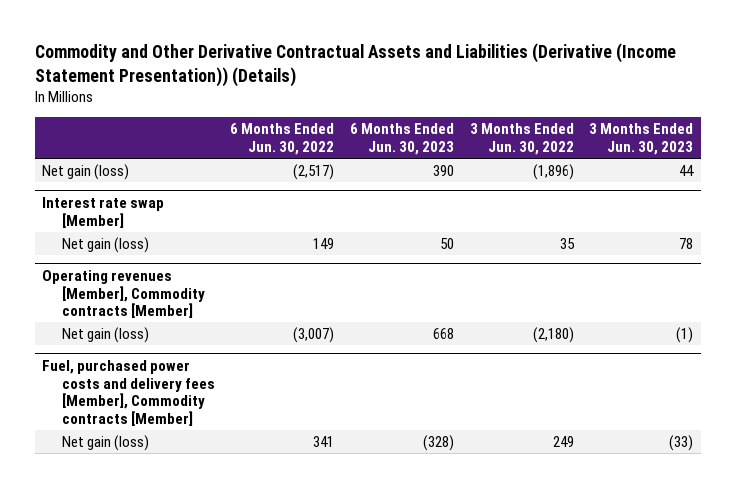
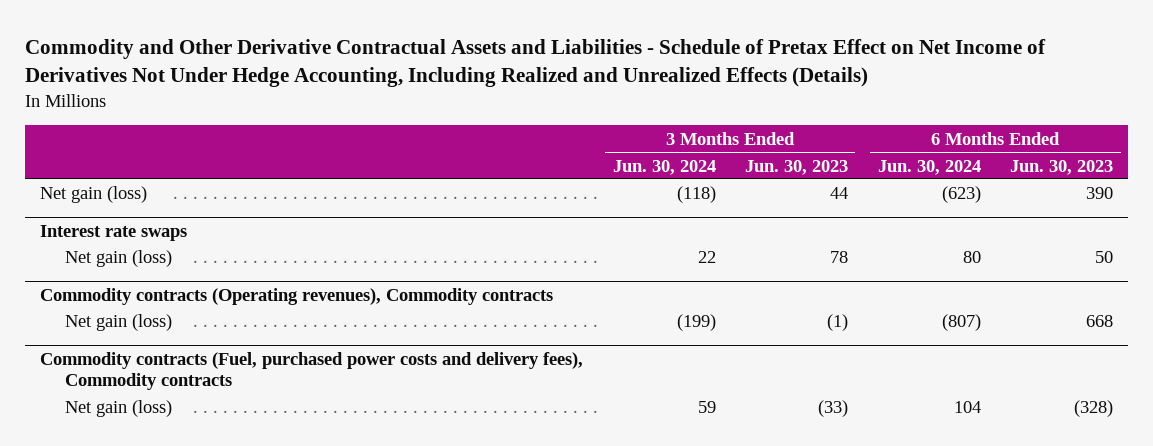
- Commodity and Other Derivative Contractual Assets and Liabilities (Derivative (Income Statement Presentation)) (Details)
+ Commodity and Other Derivative Contractual Assets and Liabilities - Schedule of Pretax Effect on Net Income of Derivatives Not Under Hedge Accounting, Including Realized and Unrealized Effects (Details)
- | 6 Months Ended Jun. 30, 2022 | 6 Months Ended Jun. 30, 2023 | 3 Months Ended Jun. 30, 2022 | 3 Months Ended Jun. 30, 2023
+ | 3 Months Ended Jun. 30, 2024 | 3 Months Ended Jun. 30, 2023 | 6 Months Ended Jun. 30, 2024 | 6 Months Ended Jun. 30, 2023
- Interest rate swap [Member]
+ Interest rate swaps
- Operating revenues [Member], Commodity contracts [Member]
+ Commodity contracts (Operating revenues), Commodity contracts
- Fuel, purchased power costs and delivery fees [Member], Commodity contracts [Member]
+ Commodity contracts (Fuel, purchased power costs and delivery fees), Commodity contracts

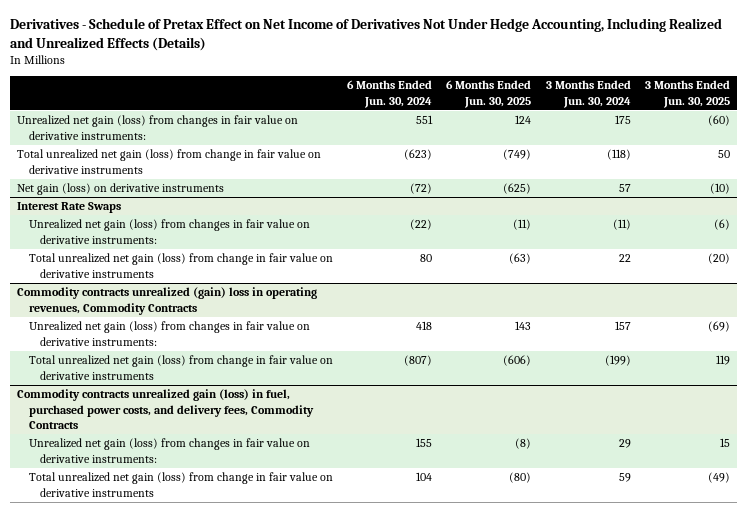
- Commodity and Other Derivative Contractual Assets and Liabilities - Schedule of Pretax Effect on Net Income of Derivatives Not Under Hedge Accounting, Including Realized and Unrealized Effects (Details)
+ Derivatives - Schedule of Pretax Effect on Net Income of Derivatives Not Under Hedge Accounting, Including Realized and Unrealized Effects (Details)
- | 3 Months Ended Jun. 30, 2024 | 3 Months Ended Jun. 30, 2023 | 6 Months Ended Jun. 30, 2024 | 6 Months Ended Jun. 30, 2023
+ | 6 Months Ended Jun. 30, 2024 | 6 Months Ended Jun. 30, 2025 | 3 Months Ended Jun. 30, 2024 | 3 Months Ended Jun. 30, 2025
- Net gain (loss) | (118) | 44 | (623) | 390
- Interest rate swaps
- Net gain (loss) | 22 | 78 | 80 | 50
- Commodity contracts (Operating revenues), Commodity contracts
- Net gain (loss) | (199) | (1) | (807) | 668
- Commodity contracts (Fuel, purchased power costs and delivery fees), Commodity contracts
- Net gain (loss) | 59 | (33) | 104 | (328)
+ Unrealized net gain (loss) from changes in fair value on derivative instruments: | 551 | 124 | 175 | (60)
+ Total unrealized net gain (loss) from change in fair value on derivative instruments | (623) | (749) | (118) | 50
+ Net gain (loss) on derivative instruments | (72) | (625) | 57 | (10)
+ Interest Rate Swaps
+ Unrealized net gain (loss) from changes in fair value on derivative instruments: | (22) | (11) | (11) | (6)
+ Total unrealized net gain (loss) from change in fair value on derivative instruments | 80 | (63) | 22 | (20)
+ Commodity contracts unrealized (gain) loss in operating revenues, Commodity Contracts
+ Unrealized net gain (loss) from changes in fair value on derivative instruments: | 418 | 143 | 157 | (69)
+ Total unrealized net gain (loss) from change in fair value on derivative instruments | (807) | (606) | (199) | 119
+ Commodity contracts unrealized gain (loss) in fuel, purchased power costs, and delivery fees, Commodity Contracts
+ Unrealized net gain (loss) from changes in fair value on derivative instruments: | 155 | (8) | 29 | 15
+ Total unrealized net gain (loss) from change in fair value on derivative instruments | 104 | (80) | 59 | (49)

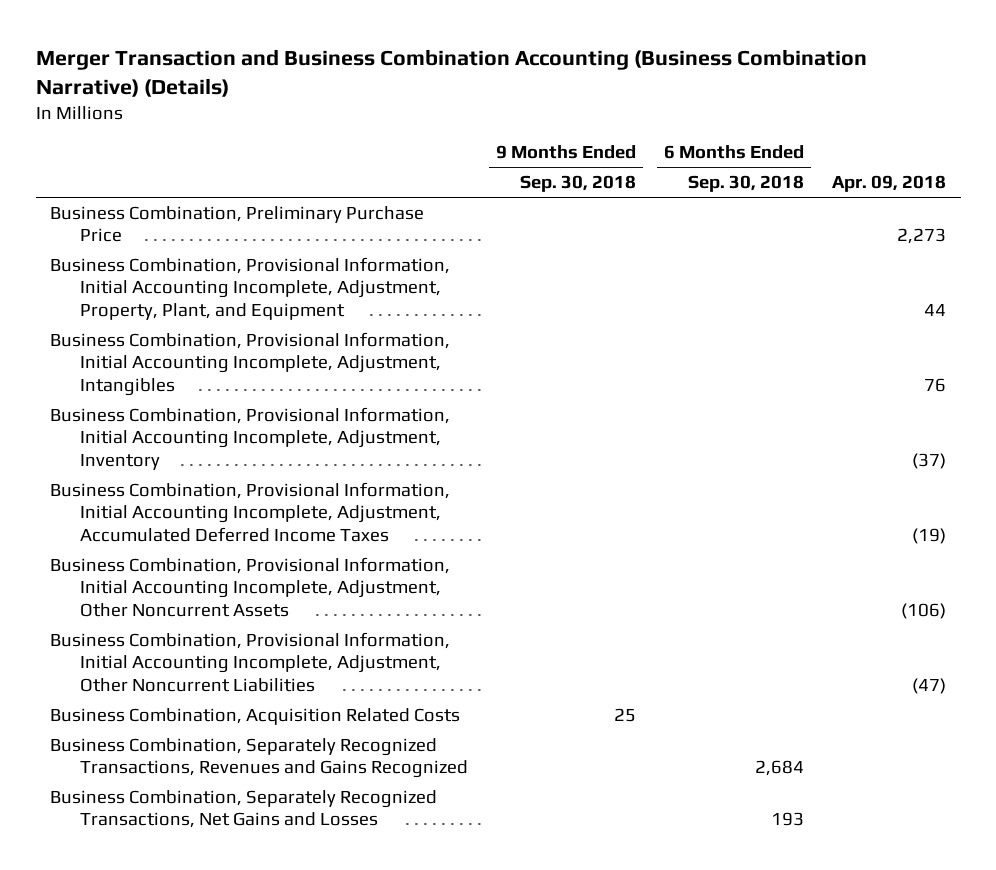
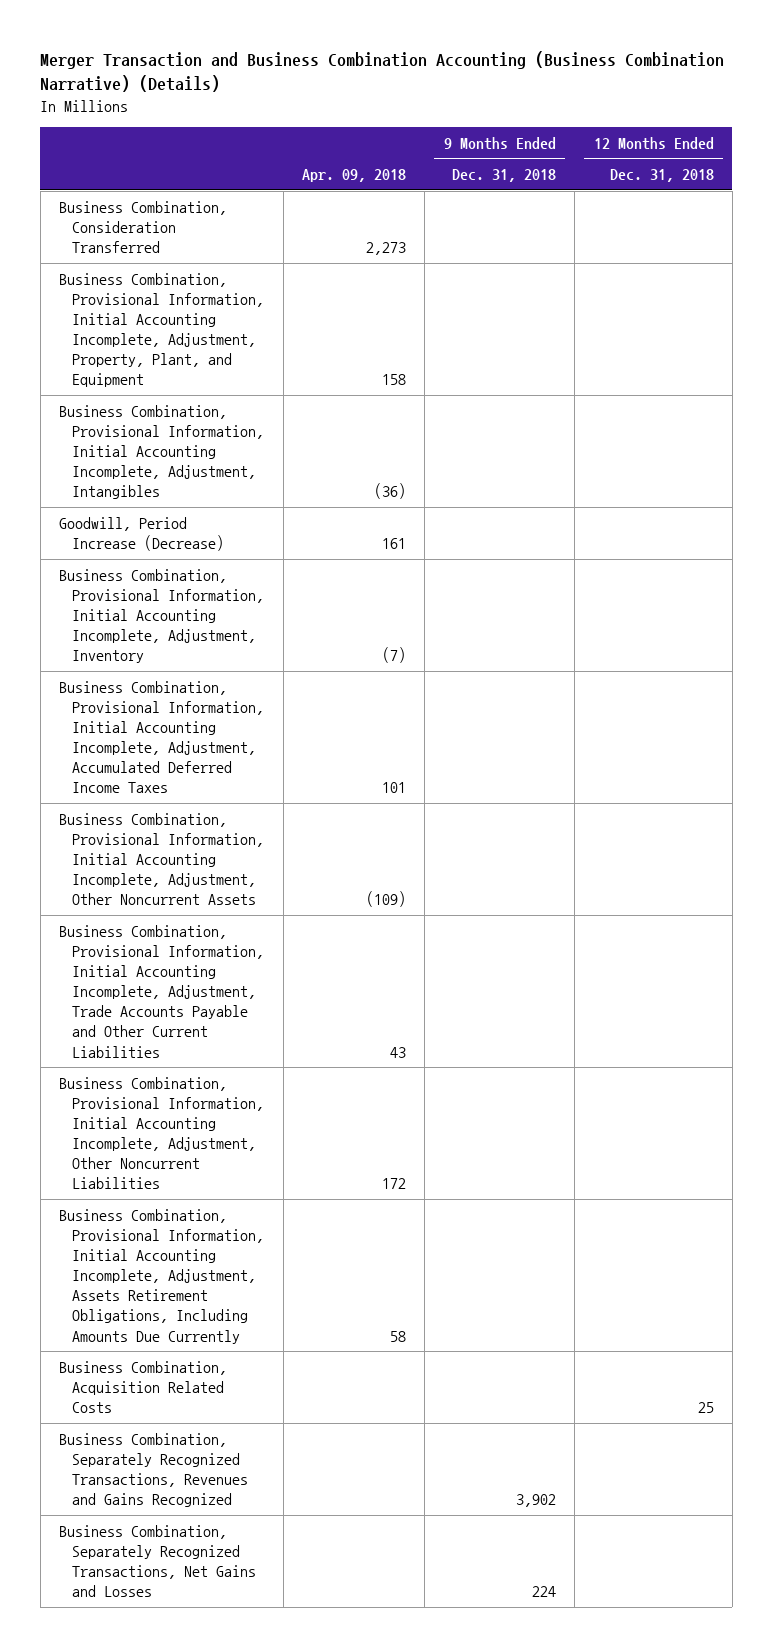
- | 9 Months Ended Sep. 30, 2018 | 6 Months Ended Sep. 30, 2018 | Apr. 09, 2018
+ | Apr. 09, 2018 | 9 Months Ended Dec. 31, 2018 | 12 Months Ended Dec. 31, 2018
- Business Combination, Preliminary Purchase Price | | | 2,273
- Business Combination, Provisional Information, Initial Accounting Incomplete, Adjustment, Property, Plant, and Equipment | | | 44
- Business Combination, Provisional Information, Initial Accounting Incomplete, Adjustment, Intangibles | | | 76
- Business Combination, Provisional Information, Initial Accounting Incomplete, Adjustment, Inventory | | | (37)
- Business Combination, Provisional Information, Initial Accounting Incomplete, Adjustment, Accumulated Deferred Income Taxes | | | (19)
- Business Combination, Provisional Information, Initial Accounting Incomplete, Adjustment, Other Noncurrent Assets | | | (106)
- Business Combination, Provisional Information, Initial Accounting Incomplete, Adjustment, Other Noncurrent Liabilities | | | (47)
+ Business Combination, Consideration Transferred | 2,273 | |
+ Business Combination, Provisional Information, Initial Accounting Incomplete, Adjustment, Property, Plant, and Equipment | 158 | |
+ Business Combination, Provisional Information, Initial Accounting Incomplete, Adjustment, Intangibles | (36) | |
+ Goodwill, Period Increase (Decrease) | 161 | |
+ Business Combination, Provisional Information, Initial Accounting Incomplete, Adjustment, Inventory | (7) | |
+ Business Combination, Provisional Information, Initial Accounting Incomplete, Adjustment, Accumulated Deferred Income Taxes | 101 | |
+ Business Combination, Provisional Information, Initial Accounting Incomplete, Adjustment, Other Noncurrent Assets | (109) | |
+ Business Combination, Provisional Information, Initial Accounting Incomplete, Adjustment, Trade Accounts Payable and Other Current Liabilities | 43 | |
+ Business Combination, Provisional Information, Initial Accounting Incomplete, Adjustment, Other Noncurrent Liabilities | 172 | |
+ Business Combination, Provisional Information, Initial Accounting Incomplete, Adjustment, Assets Retirement Obligations, Including Amounts Due Currently | 58 | |

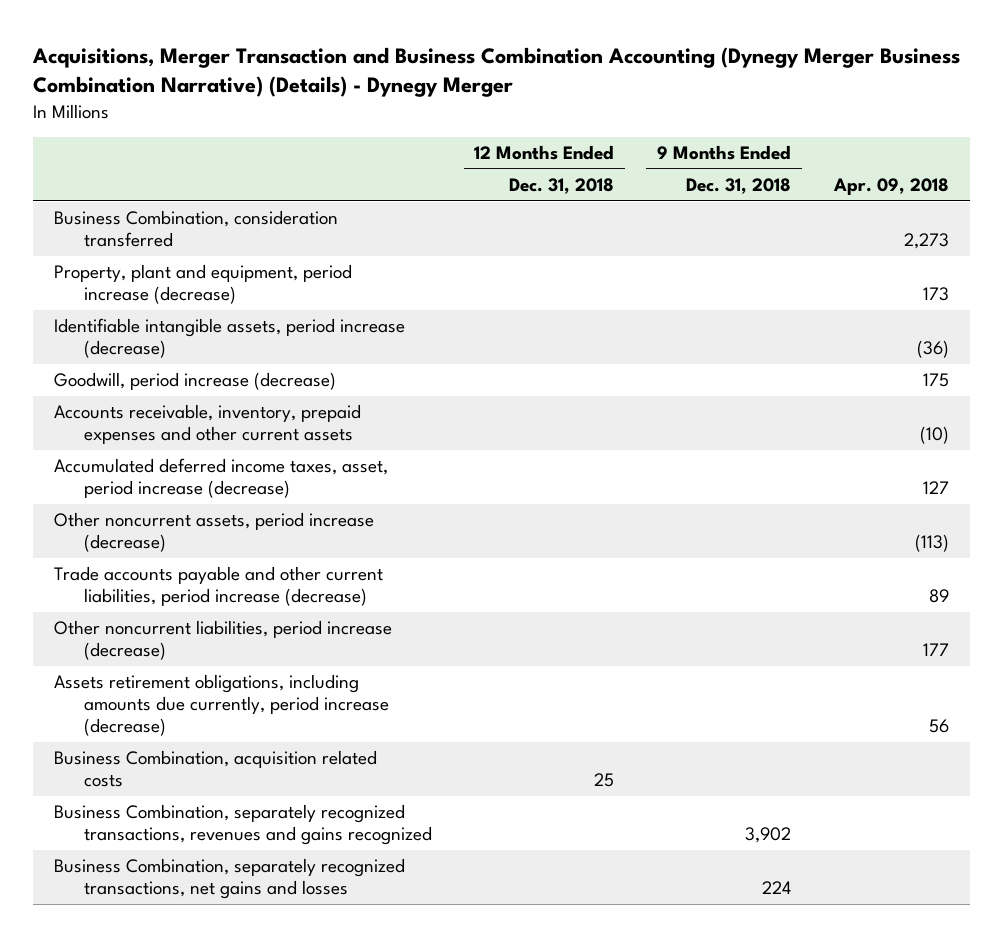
- Merger Transaction and Business Combination Accounting (Business Combination Narrative) (Details)
+ Acquisitions, Merger Transaction and Business Combination Accounting (Dynegy Merger Business Combination Narrative) (Details) - Dynegy Merger
- | Apr. 09, 2018 | 9 Months Ended Dec. 31, 2018 | 12 Months Ended Dec. 31, 2018
+ | 12 Months Ended Dec. 31, 2018 | 9 Months Ended Dec. 31, 2018 | Apr. 09, 2018
- Business Combination, Consideration Transferred | 2,273 | |
- Business Combination, Provisional Information, Initial Accounting Incomplete, Adjustment, Property, Plant, and Equipment | 158 | |
- Business Combination, Provisional Information, Initial Accounting Incomplete, Adjustment, Intangibles | (36) | |
- Goodwill, Period Increase (Decrease) | 161 | |
- Business Combination, Provisional Information, Initial Accounting Incomplete, Adjustment, Inventory | (7) | |
- Business Combination, Provisional Information, Initial Accounting Incomplete, Adjustment, Accumulated Deferred Income Taxes | 101 | |
- Business Combination, Provisional Information, Initial Accounting Incomplete, Adjustment, Other Noncurrent Assets | (109) | |
- Business Combination, Provisional Information, Initial Accounting Incomplete, Adjustment, Trade Accounts Payable and Other Current Liabilities | 43 | |
- Business Combination, Provisional Information, Initial Accounting Incomplete, Adjustment, Other Noncurrent Liabilities | 172 | |
- Business Combination, Provisional Information, Initial Accounting Incomplete, Adjustment, Assets Retirement Obligations, Including Amounts Due Currently | 58 | |
- Business Combination, Acquisition Related Costs | | | 25
- Business Combination, Separately Recognized Transactions, Revenues and Gains Recognized | | 3,902 |
- Business Combination, Separately Recognized Transactions, Net Gains and Losses | | 224 |
+ Business Combination, consideration transferred | | | 2,273
+ Property, plant and equipment, period increase (decrease) | | | 173
+ Identifiable intangible assets, period increase (decrease) | | | (36)
+ Goodwill, period increase (decrease) | | | 175
+ Accounts receivable, inventory, prepaid expenses and other current assets | | | (10)
+ Accumulated deferred income taxes, asset, period increase (decrease) | | | 127
+ Other noncurrent assets, period increase (decrease) | | | (113)
+ Trade accounts payable and other current liabilities, period increase (decrease) | | | 89
+ Other noncurrent liabilities, period increase (decrease) | | | 177
+ Assets retirement obligations, including amounts due currently, period increase (decrease) | | | 56
+ Business Combination, acquisition related costs | 25 | |
+ Business Combination, separately recognized transactions, revenues and gains recognized | | 3,902 |
+ Business Combination, separately recognized transactions, net gains and losses | | 224 |

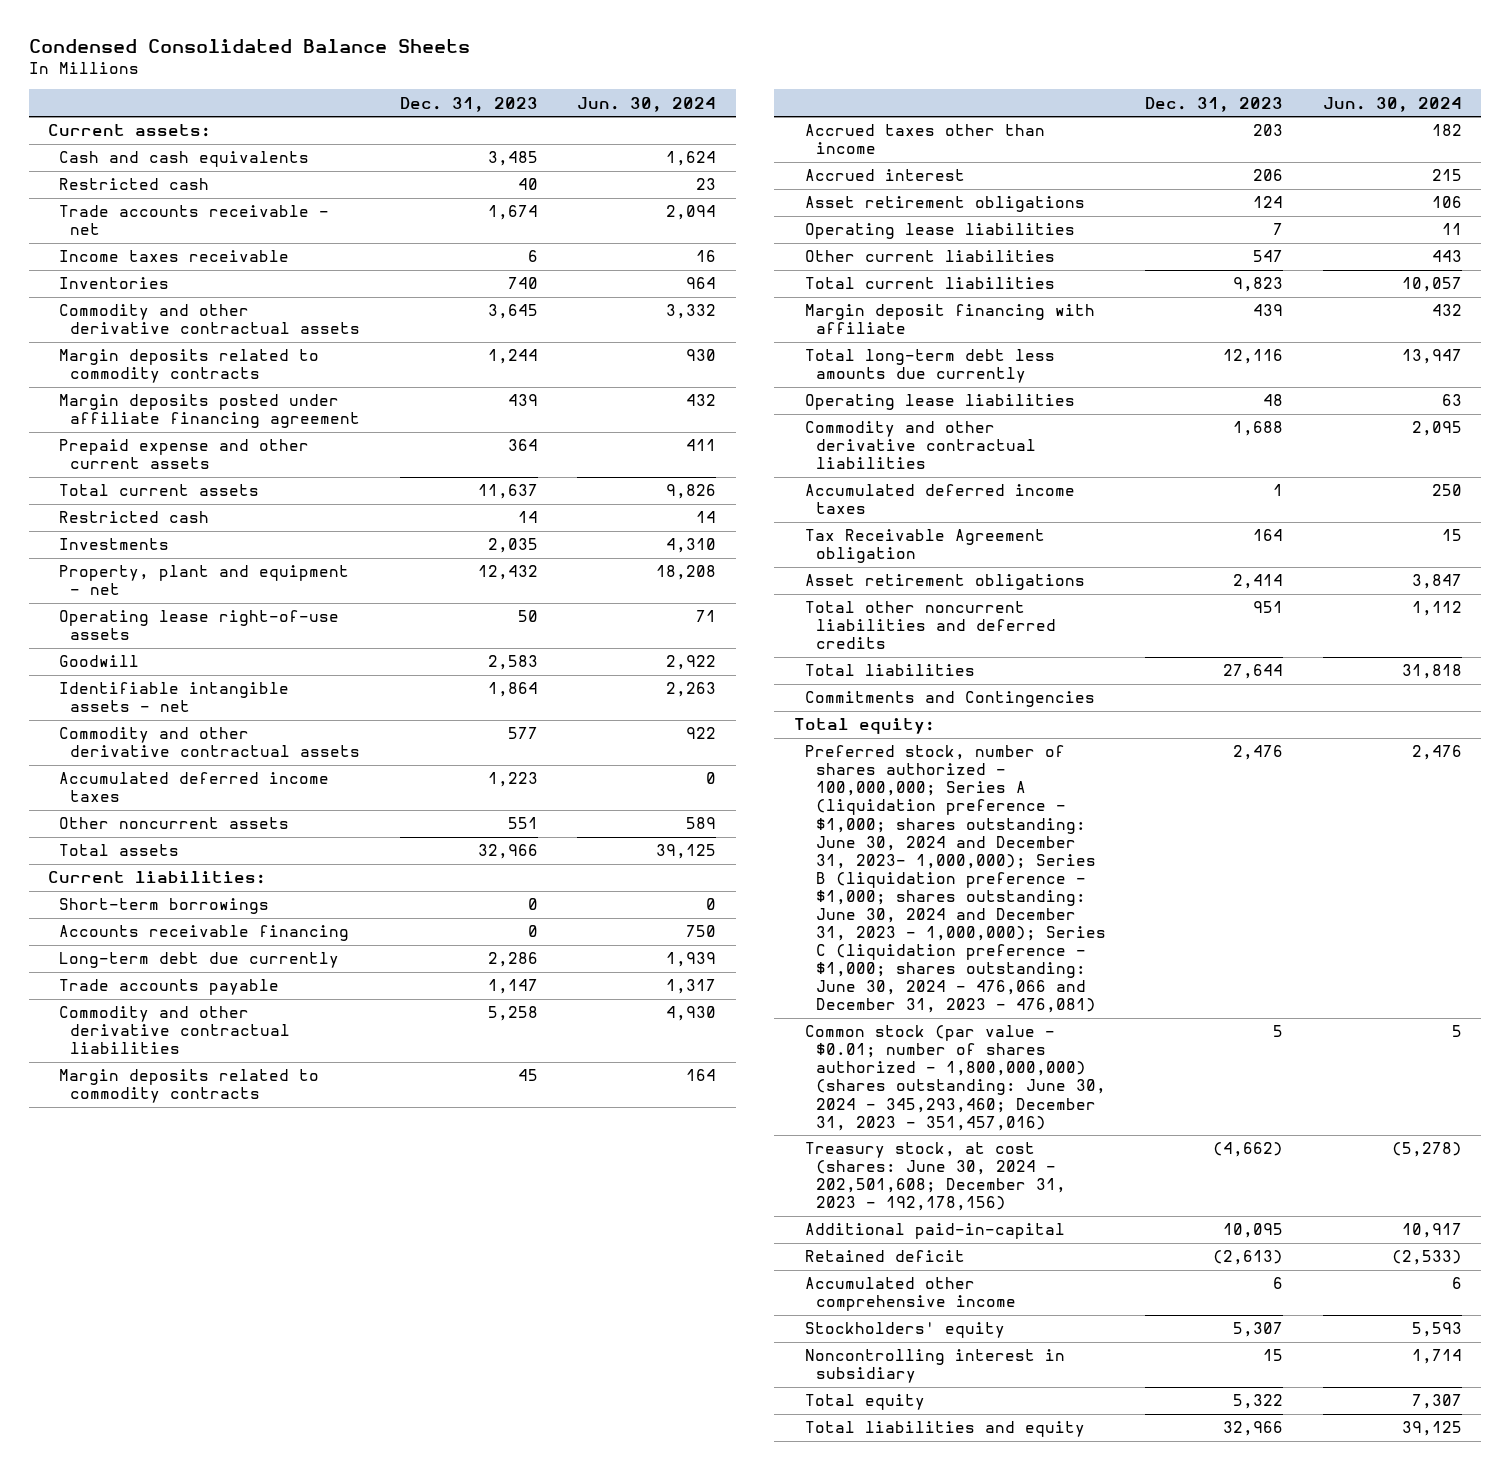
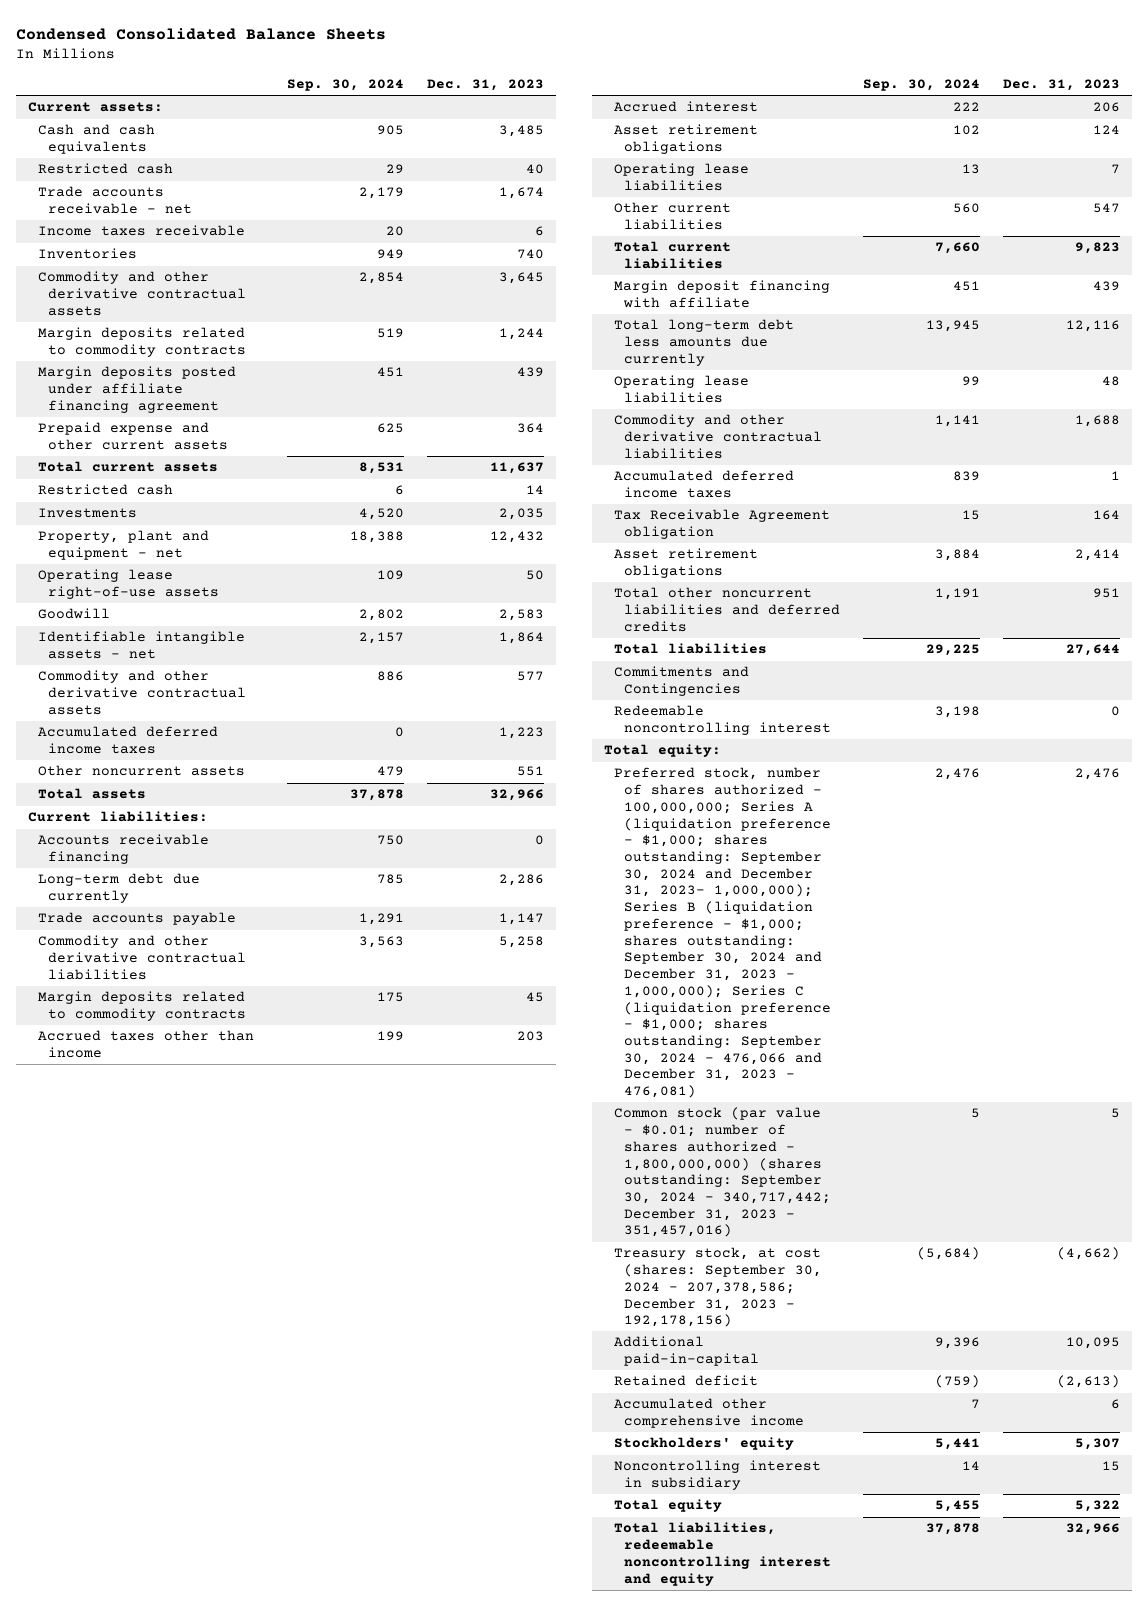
- | Dec. 31, 2023 | Jun. 30, 2024
+ | Sep. 30, 2024 | Dec. 31, 2023
- Short-term borrowings | 0 | 0
+ Redeemable noncontrolling interest | 3,198 | 0
- Preferred stock, number of shares authorized - 100,000,000; Series A (liquidation preference - $1,000; shares outstanding: June 30, 2024 and December 31, 2023- 1,000,000); Series B (liquidation preference - $1,000; shares outstanding: June 30, 2024 and December 31, 2023 - 1,000,000); Series C (liquidation preference - $1,000; shares outstanding: June 30, 2024 - 476,066 and December 31, 2023 - 476,081) | 2,476 | 2,476
- Common stock (par value - $0.01; number of shares authorized - 1,800,000,000) (shares outstanding: June 30, 2024 - 345,293,460; December 31, 2023 - 351,457,016) | 5 | 5
- Treasury stock, at cost (shares: June 30, 2024 - 202,501,608; December 31, 2023 - 192,178,156) | (4,662) | (5,278)
+ Preferred stock, number of shares authorized - 100,000,000; Series A (liquidation preference - $1,000; shares outstanding: September 30, 2024 and December 31, 2023- 1,000,000); Series B (liquidation preference - $1,000; shares outstanding: September 30, 2024 and December 31, 2023 - 1,000,000); Series C (liquidation preference - $1,000; shares outstanding: September 30, 2024 - 476,066 and December 31, 2023 - 476,081) | 2,476 | 2,476
+ Common stock (par value - $0.01; number of shares authorized - 1,800,000,000) (shares outstanding: September 30, 2024 - 340,717,442; December 31, 2023 - 351,457,016) | 5 | 5
+ Treasury stock, at cost (shares: September 30, 2024 - 207,378,586; December 31, 2023 - 192,178,156) | (5,684) | (4,662)
- Total liabilities and equity | 32,966 | 39,125
+ Total liabilities, redeemable noncontrolling interest and equity | 37,878 | 32,966

